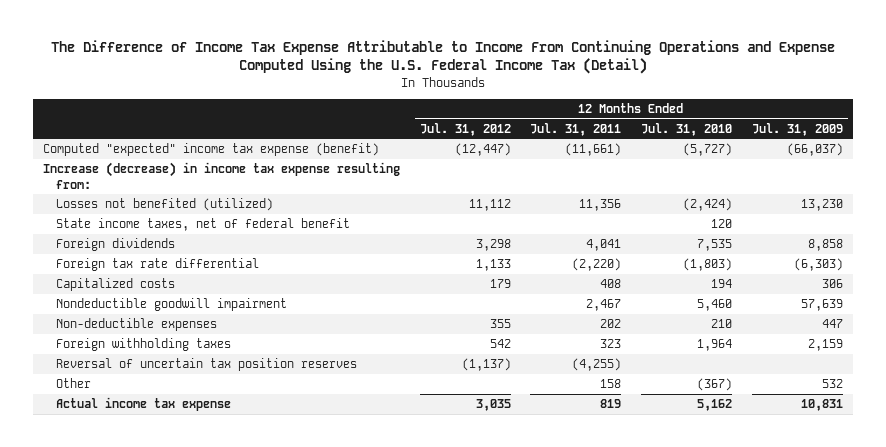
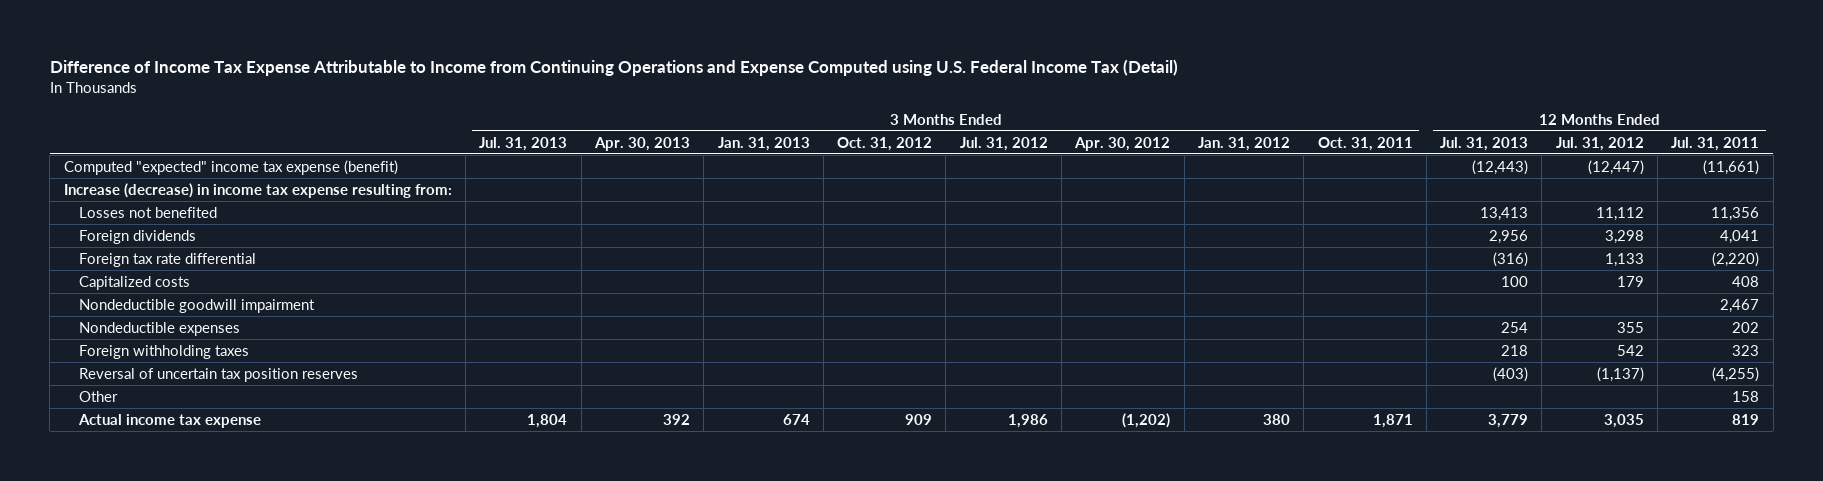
- The Difference of Income Tax Expense Attributable to Income From Continuing Operations and Expense Computed Using the U.S. Federal Income Tax (Detail)
+ Difference of Income Tax Expense Attributable to Income from Continuing Operations and Expense Computed using U.S. Federal Income Tax (Detail)
- | 12 Months Ended Jul. 31, 2012 | 12 Months Ended Jul. 31, 2011 | 12 Months Ended Jul. 31, 2010 | 12 Months Ended Jul. 31, 2009
+ | 3 Months Ended Jul. 31, 2013 | 3 Months Ended Apr. 30, 2013 | 3 Months Ended Jan. 31, 2013 | 3 Months Ended Oct. 31, 2012 | 3 Months Ended Jul. 31, 2012 | 3 Months Ended Apr. 30, 2012 | 3 Months Ended Jan. 31, 2012 | 3 Months Ended Oct. 31, 2011 | 12 Months Ended Jul. 31, 2013 | 12 Months Ended Jul. 31, 2012 | 12 Months Ended Jul. 31, 2011
- Losses not benefited (utilized) | 11,112 | 11,356 | (2,424) | 13,230
- State income taxes, net of federal benefit | | | 120 |
+ Losses not benefited | | | | | | | | | 13,413 | 11,112 | 11,356
- Non-deductible expenses | 355 | 202 | 210 | 447
+ Nondeductible expenses | | | | | | | | | 254 | 355 | 202

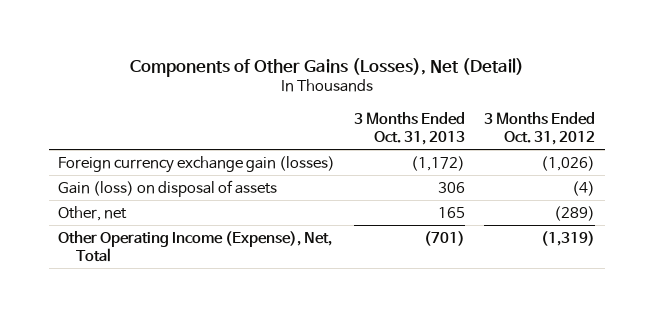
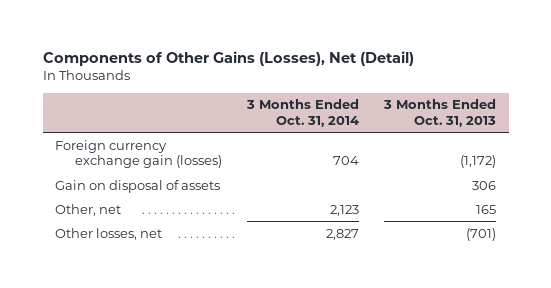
- | 3 Months Ended Oct. 31, 2013 | 3 Months Ended Oct. 31, 2012
+ | 3 Months Ended Oct. 31, 2014 | 3 Months Ended Oct. 31, 2013
- Gain (loss) on disposal of assets | 306 | (4)
+ Gain on disposal of assets | | 306
- Other Operating Income (Expense), Net, Total | (701) | (1,319)
+ Other losses, net | 2,827 | (701)

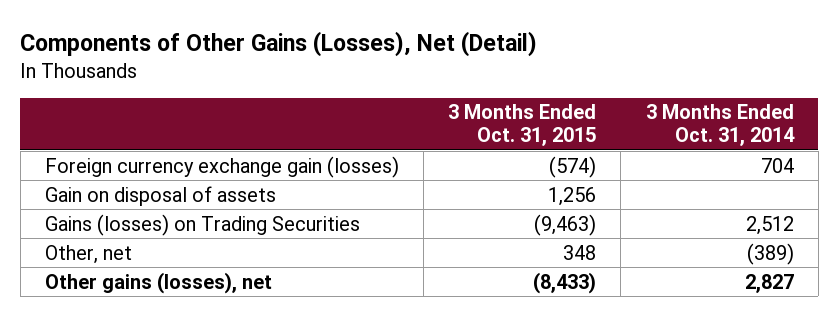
- | 3 Months Ended Oct. 31, 2014 | 3 Months Ended Oct. 31, 2013
+ | 3 Months Ended Oct. 31, 2015 | 3 Months Ended Oct. 31, 2014
- Other, net | 2,123 | 165
- Other losses, net | 2,827 | (701)
+ Gains (losses) on Trading Securities | (9,463) | 2,512
+ Other, net | 348 | (389)
+ Other gains (losses), net | (8,433) | 2,827

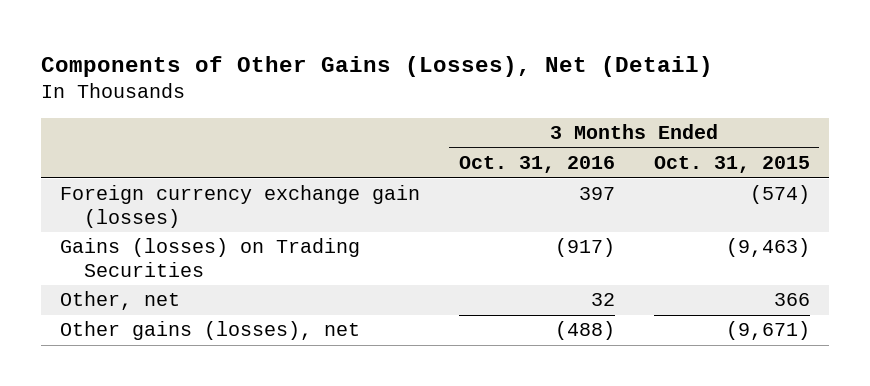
- | 3 Months Ended Oct. 31, 2015 | 3 Months Ended Oct. 31, 2014
+ | 3 Months Ended Oct. 31, 2016 | 3 Months Ended Oct. 31, 2015
- Gain on disposal of assets | 1,256 |
- Other, net | 348 | (389)
- Other gains (losses), net | (8,433) | 2,827
+ Other, net | 32 | 366
+ Other gains (losses), net | (488) | (9,671)

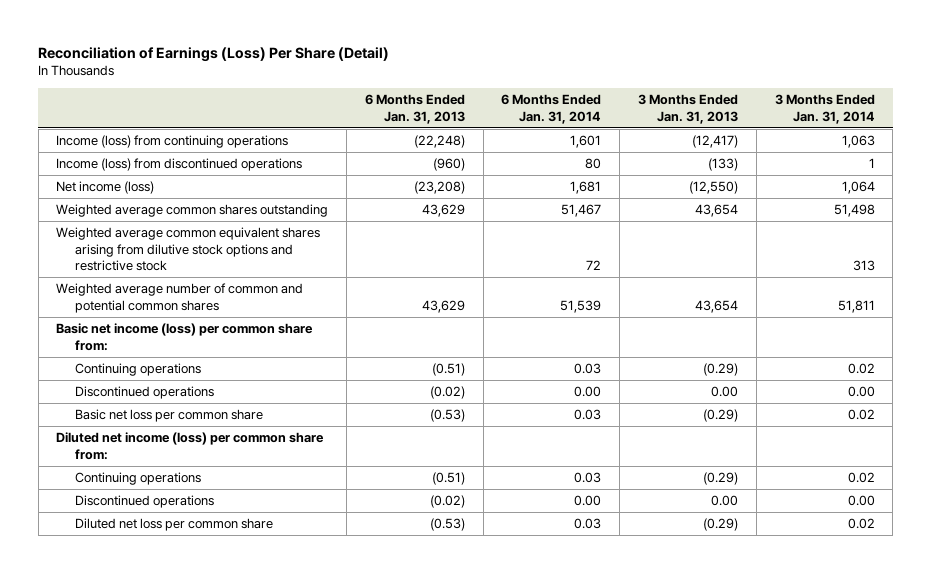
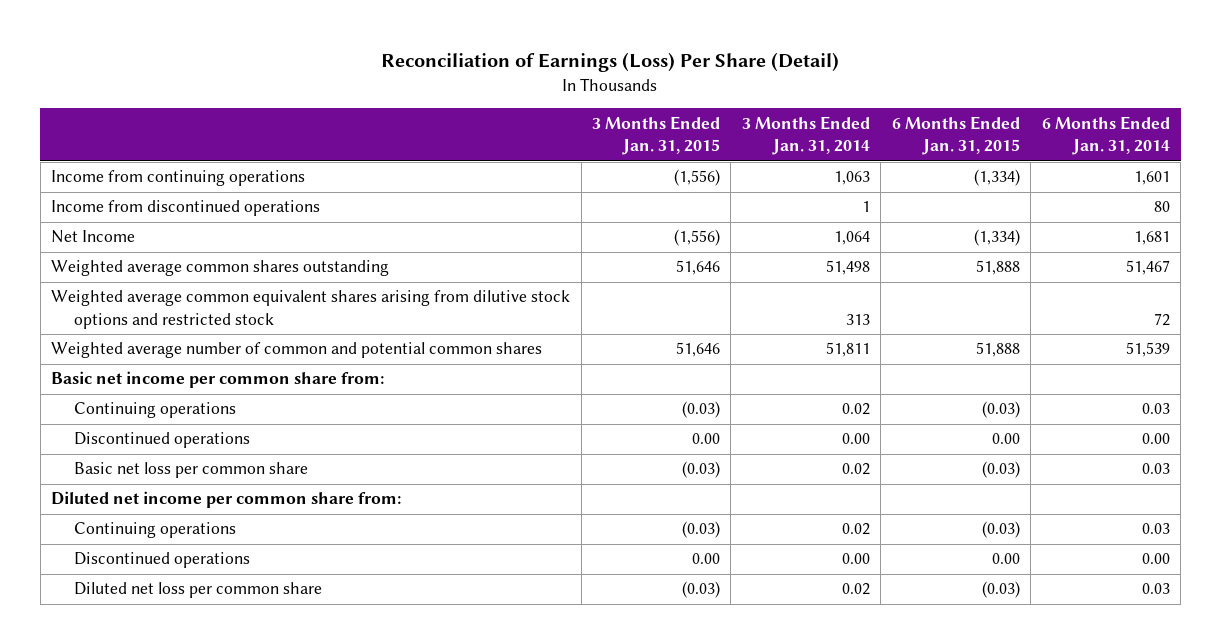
- | 6 Months Ended Jan. 31, 2013 | 6 Months Ended Jan. 31, 2014 | 3 Months Ended Jan. 31, 2013 | 3 Months Ended Jan. 31, 2014
+ | 3 Months Ended Jan. 31, 2015 | 3 Months Ended Jan. 31, 2014 | 6 Months Ended Jan. 31, 2015 | 6 Months Ended Jan. 31, 2014
- Income (loss) from continuing operations | (22,248) | 1,601 | (12,417) | 1,063
- Income (loss) from discontinued operations | (960) | 80 | (133) | 1
- Net income (loss) | (23,208) | 1,681 | (12,550) | 1,064
+ Income from continuing operations | (1,556) | 1,063 | (1,334) | 1,601
+ Income from discontinued operations | | 1 | | 80
+ Net Income | (1,556) | 1,064 | (1,334) | 1,681
- Weighted average common equivalent shares arising from dilutive stock options and restrictive stock | | 72 | | 313
+ Weighted average common equivalent shares arising from dilutive stock options and restricted stock | | 313 | | 72
- Basic net income (loss) per common share from:
+ Basic net income per common share from:
- Diluted net income (loss) per common share from:
+ Diluted net income per common share from:

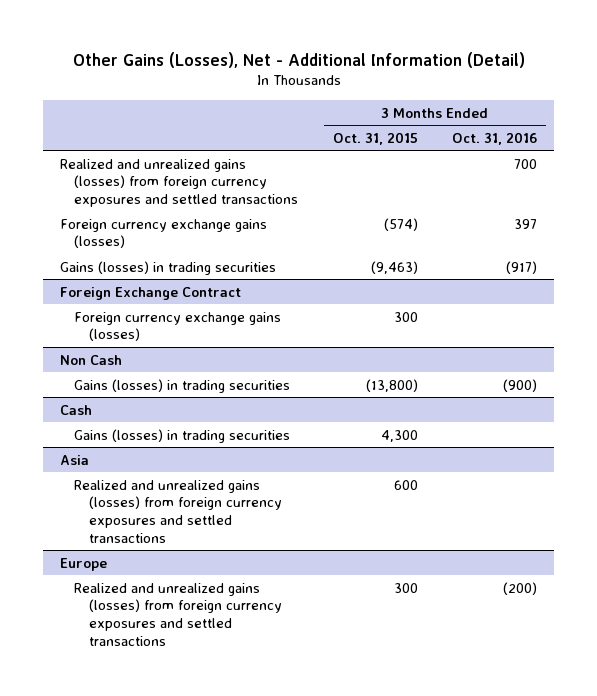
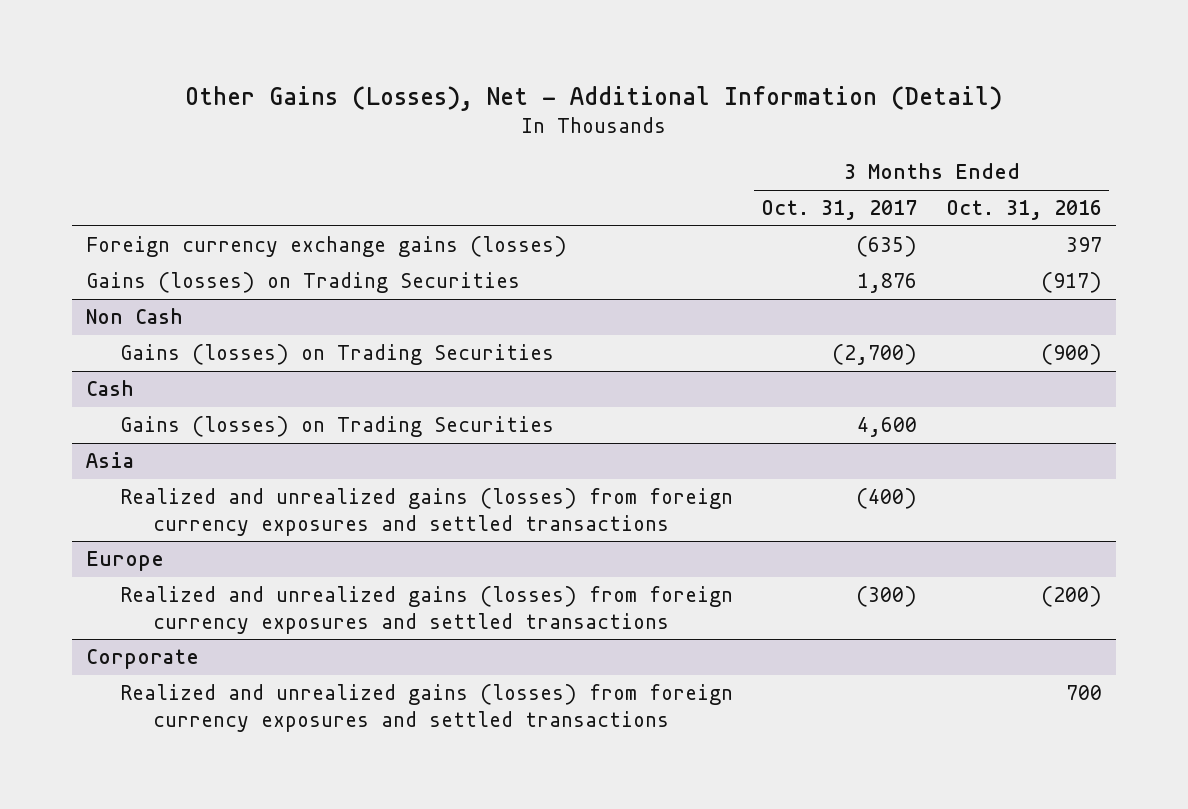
- | 3 Months Ended Oct. 31, 2015 | 3 Months Ended Oct. 31, 2016
+ | 3 Months Ended Oct. 31, 2017 | 3 Months Ended Oct. 31, 2016
- Realized and unrealized gains (losses) from foreign currency exposures and settled transactions | | 700
- Gains (losses) in trading securities | (9,463) | (917)
- Foreign Exchange Contract
- Foreign currency exchange gains (losses) | 300 |
+ Gains (losses) on Trading Securities | 1,876 | (917)
@ Non Cash
- Gains (losses) in trading securities | (13,800) | (900)
+ Gains (losses) on Trading Securities | (2,700) | (900)
@ Cash
- Gains (losses) in trading securities | 4,300 |
+ Gains (losses) on Trading Securities | 4,600 |
+ Corporate
+ Realized and unrealized gains (losses) from foreign currency exposures and settled transactions | | 700

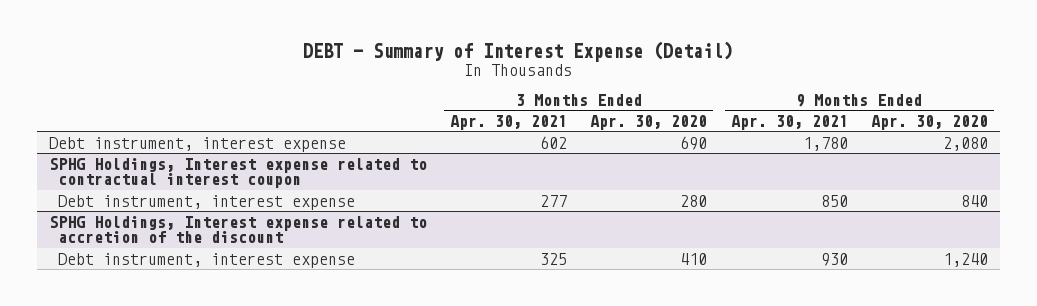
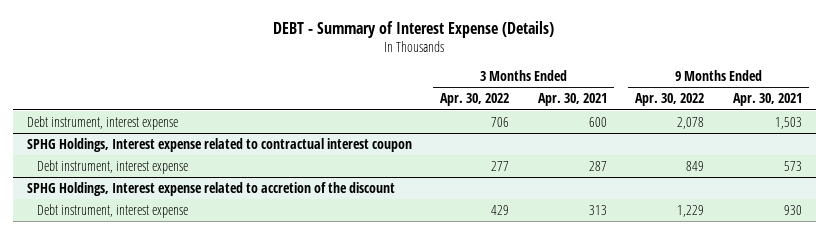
- DEBT - Summary of Interest Expense (Detail)
+ DEBT - Summary of Interest Expense (Details)
- | 3 Months Ended Apr. 30, 2021 | 3 Months Ended Apr. 30, 2020 | 9 Months Ended Apr. 30, 2021 | 9 Months Ended Apr. 30, 2020
+ | 3 Months Ended Apr. 30, 2022 | 3 Months Ended Apr. 30, 2021 | 9 Months Ended Apr. 30, 2022 | 9 Months Ended Apr. 30, 2021
- Debt instrument, interest expense | 602 | 690 | 1,780 | 2,080
+ Debt instrument, interest expense | 706 | 600 | 2,078 | 1,503
@ SPHG Holdings, Interest expense related to contractual interest coupon
- Debt instrument, interest expense | 277 | 280 | 850 | 840
+ Debt instrument, interest expense | 277 | 287 | 849 | 573
@ SPHG Holdings, Interest expense related to accretion of the discount
- Debt instrument, interest expense | 325 | 410 | 930 | 1,240
+ Debt instrument, interest expense | 429 | 313 | 1,229 | 930

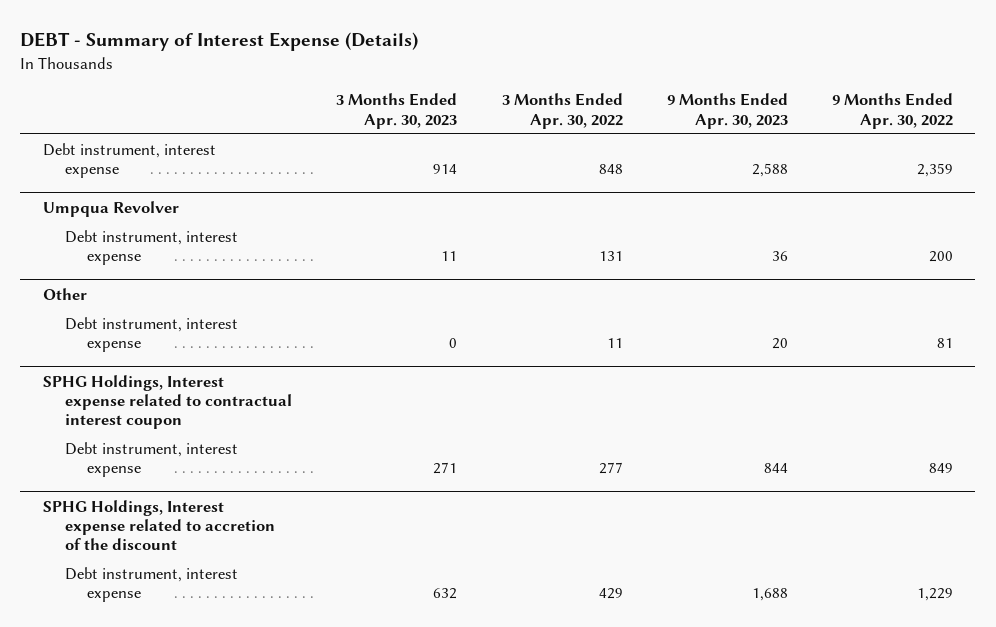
- | 3 Months Ended Apr. 30, 2022 | 3 Months Ended Apr. 30, 2021 | 9 Months Ended Apr. 30, 2022 | 9 Months Ended Apr. 30, 2021
+ | 3 Months Ended Apr. 30, 2023 | 3 Months Ended Apr. 30, 2022 | 9 Months Ended Apr. 30, 2023 | 9 Months Ended Apr. 30, 2022
- Debt instrument, interest expense | 706 | 600 | 2,078 | 1,503
+ Debt instrument, interest expense | 914 | 848 | 2,588 | 2,359
+ Umpqua Revolver
+ Debt instrument, interest expense | 11 | 131 | 36 | 200
+ Other
+ Debt instrument, interest expense | 0 | 11 | 20 | 81

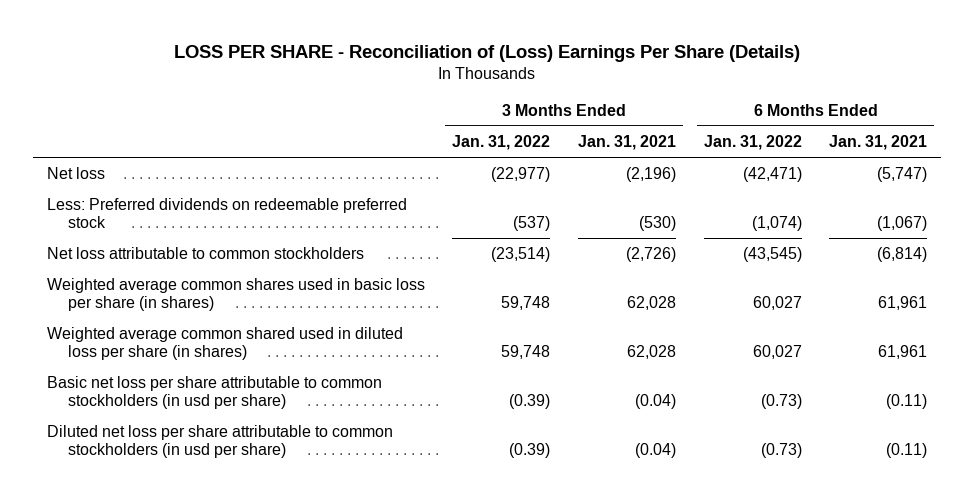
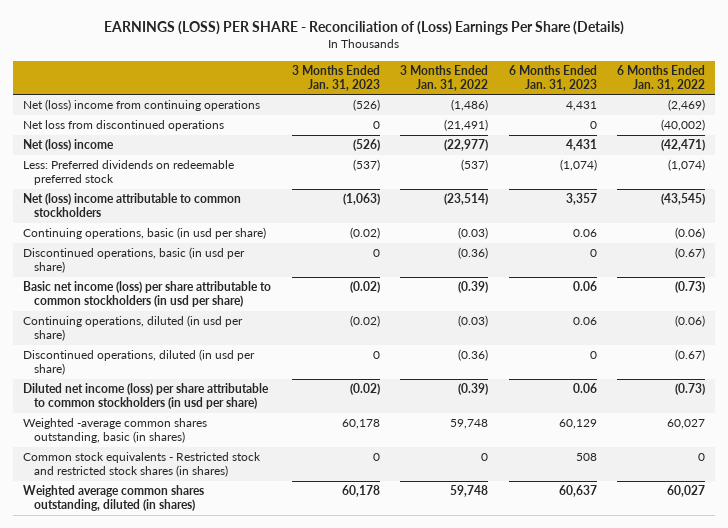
- LOSS PER SHARE - Reconciliation of (Loss) Earnings Per Share (Details)
+ EARNINGS (LOSS) PER SHARE - Reconciliation of (Loss) Earnings Per Share (Details)
- | 3 Months Ended Jan. 31, 2022 | 3 Months Ended Jan. 31, 2021 | 6 Months Ended Jan. 31, 2022 | 6 Months Ended Jan. 31, 2021
+ | 3 Months Ended Jan. 31, 2023 | 3 Months Ended Jan. 31, 2022 | 6 Months Ended Jan. 31, 2023 | 6 Months Ended Jan. 31, 2022
- Net loss | (22,977) | (2,196) | (42,471) | (5,747)
+ Net (loss) income from continuing operations | (526) | (1,486) | 4,431 | (2,469)
+ Net loss from discontinued operations | 0 | (21,491) | 0 | (40,002)
+ Net (loss) income | (526) | (22,977) | 4,431 | (42,471)
- Net loss attributable to common stockholders | (23,514) | (2,726) | (43,545) | (6,814)
- Weighted average common shares used in basic loss per share (in shares) | 59,748 | 62,028 | 60,027 | 61,961
- Weighted average common shared used in diluted loss per share (in shares) | 59,748 | 62,028 | 60,027 | 61,961
- Basic net loss per share attributable to common stockholders (in usd per share) | (0.39) | (0.04) | (0.73) | (0.11)
- Diluted net loss per share attributable to common stockholders (in usd per share) | (0.39) | (0.04) | (0.73) | (0.11)
+ Net (loss) income attributable to common stockholders | (1,063) | (23,514) | 3,357 | (43,545)
+ Continuing operations, basic (in usd per share) | (0.02) | (0.03) | 0.06 | (0.06)
+ Discontinued operations, basic (in usd per share) | 0 | (0.36) | 0 | (0.67)
+ Basic net income (loss) per share attributable to common stockholders (in usd per share) | (0.02) | (0.39) | 0.06 | (0.73)
+ Continuing operations, diluted (in usd per share) | (0.02) | (0.03) | 0.06 | (0.06)
+ Discontinued operations, diluted (in usd per share) | 0 | (0.36) | 0 | (0.67)
+ Diluted net income (loss) per share attributable to common stockholders (in usd per share) | (0.02) | (0.39) | 0.06 | (0.73)
+ Weighted -average common shares outstanding, basic (in shares) | 60,178 | 59,748 | 60,129 | 60,027
+ Common stock equivalents - Restricted stock and restricted stock shares (in shares) | 0 | 0 | 508 | 0
+ Weighted average common shares outstanding, diluted (in shares) | 60,178 | 59,748 | 60,637 | 60,027

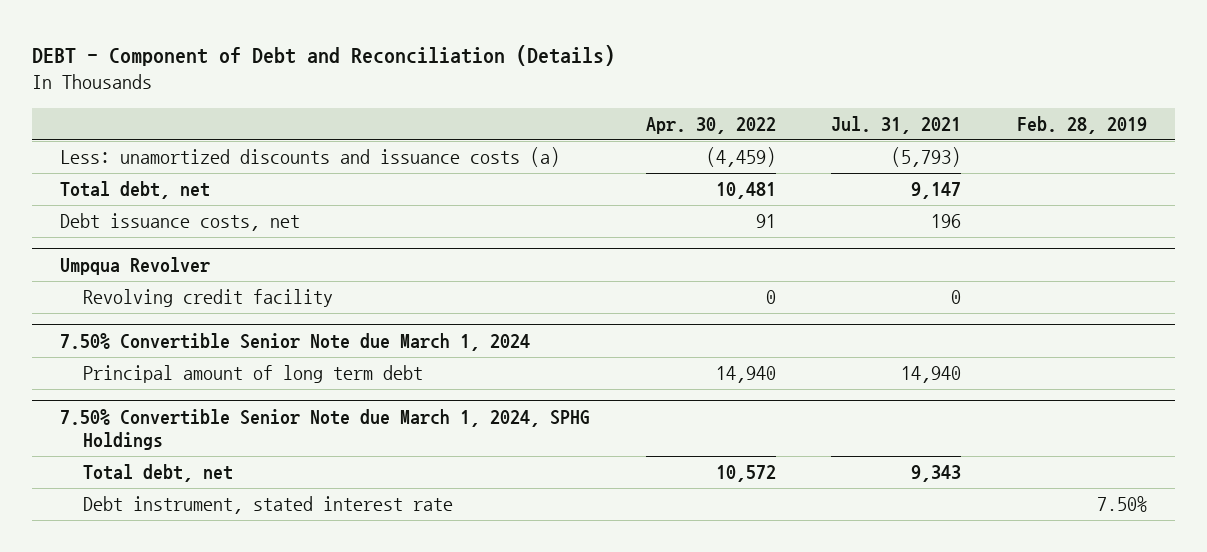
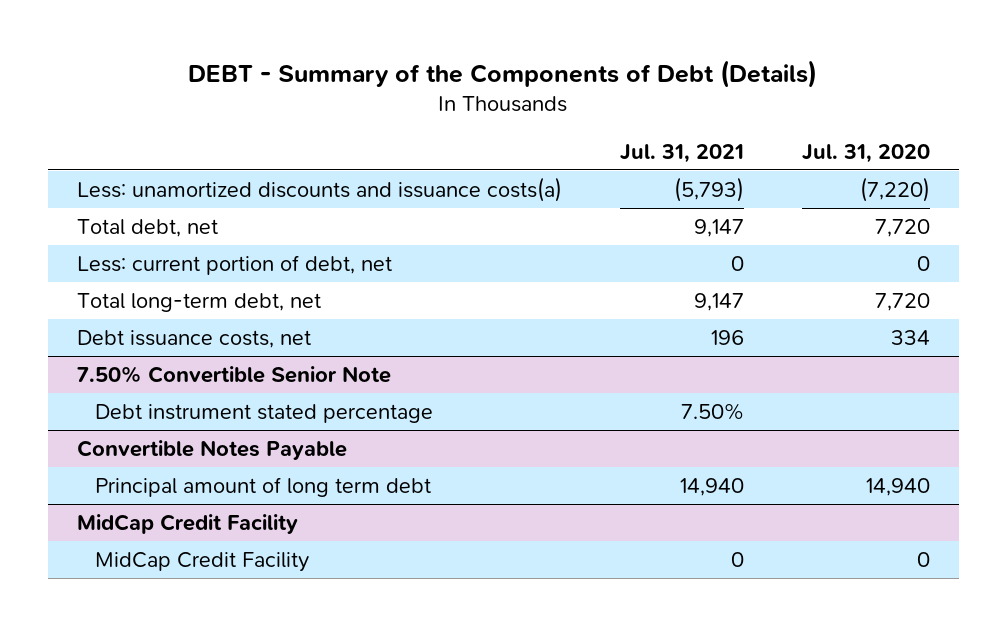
- DEBT - Component of Debt and Reconciliation (Details)
+ DEBT - Summary of the Components of Debt (Details)
- | Apr. 30, 2022 | Jul. 31, 2021 | Feb. 28, 2019
+ | Jul. 31, 2021 | Jul. 31, 2020
- Less: unamortized discounts and issuance costs (a) | (4,459) | (5,793) |
+ Less: unamortized discounts and issuance costs(a) | (5,793) | (7,220)
+ Less: current portion of debt, net | 0 | 0
+ Total long-term debt, net | 9,147 | 7,720
- Umpqua Revolver
- Revolving credit facility | 0 | 0 |
- 7.50% Convertible Senior Note due March 1, 2024
+ 7.50% Convertible Senior Note
+ Debt instrument stated percentage | 7.50% |
+ Convertible Notes Payable
- 7.50% Convertible Senior Note due March 1, 2024, SPHG Holdings
- Total debt, net | 10,572 | 9,343 |
- Debt instrument, stated interest rate | | | 7.50%
+ MidCap Credit Facility
+ MidCap Credit Facility | 0 | 0

